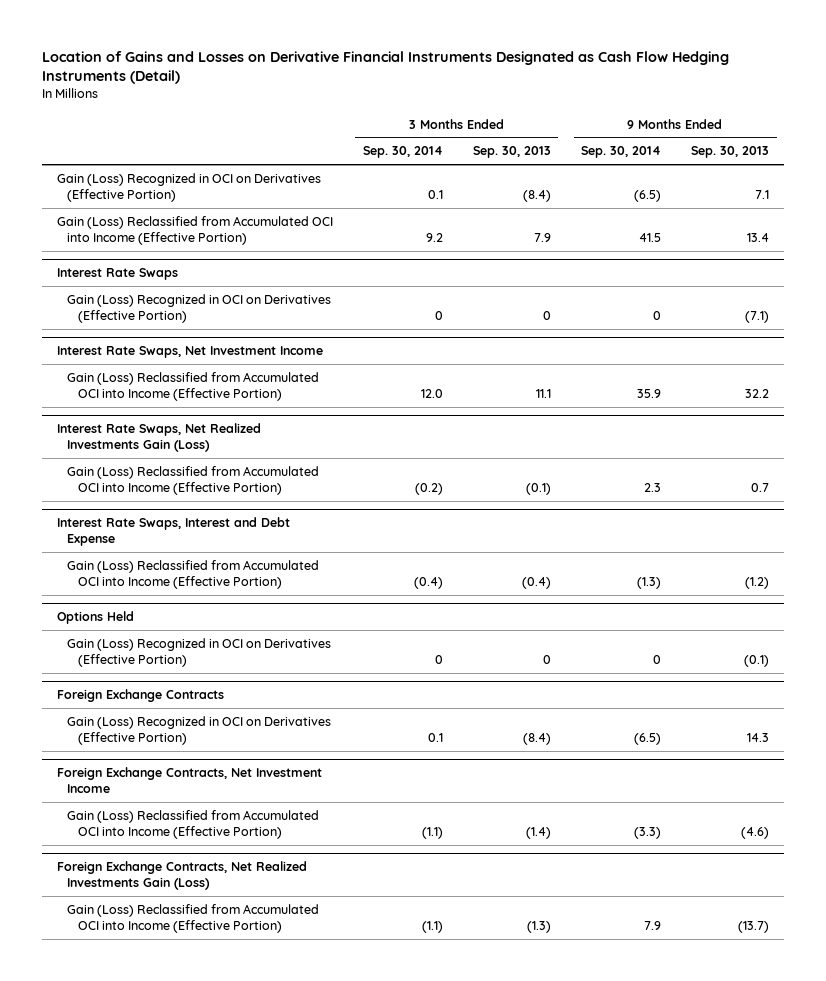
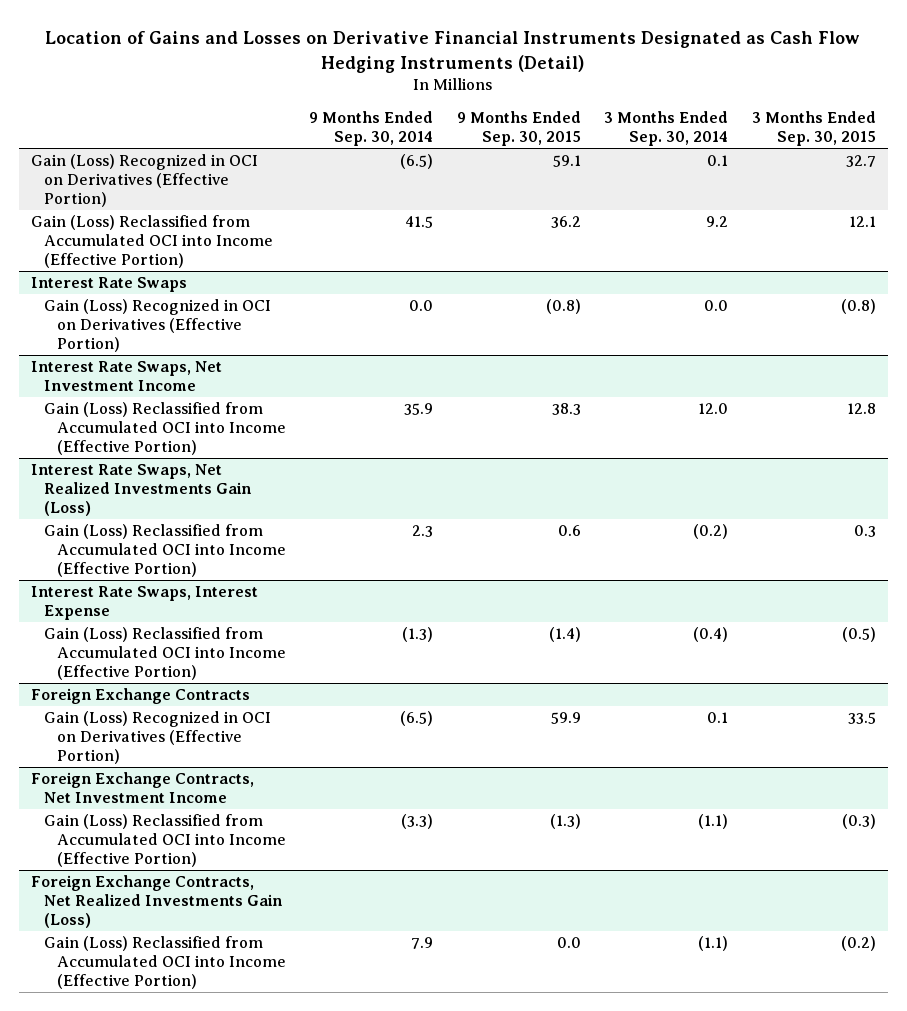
- | 3 Months Ended Sep. 30, 2014 | 3 Months Ended Sep. 30, 2013 | 9 Months Ended Sep. 30, 2014 | 9 Months Ended Sep. 30, 2013
+ | 9 Months Ended Sep. 30, 2014 | 9 Months Ended Sep. 30, 2015 | 3 Months Ended Sep. 30, 2014 | 3 Months Ended Sep. 30, 2015
@ Interest Rate Swaps
- Gain (Loss) Recognized in OCI on Derivatives (Effective Portion) | 0 | 0 | 0 | (7.1)
+ Gain (Loss) Recognized in OCI on Derivatives (Effective Portion) | 0.0 | (0.8) | 0.0 | (0.8)
- Interest Rate Swaps, Interest and Debt Expense
+ Interest Rate Swaps, Interest Expense
- Options Held
- Gain (Loss) Recognized in OCI on Derivatives (Effective Portion) | 0 | 0 | 0 | (0.1)

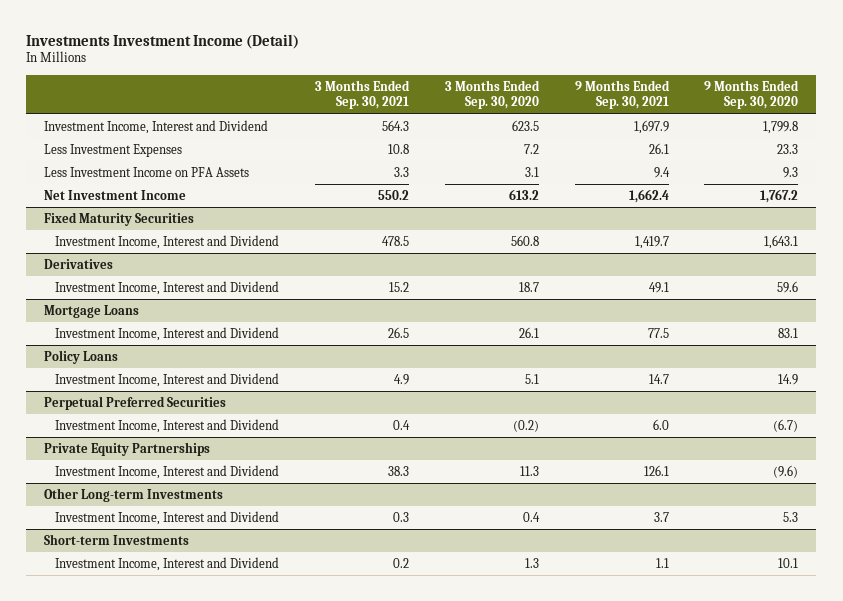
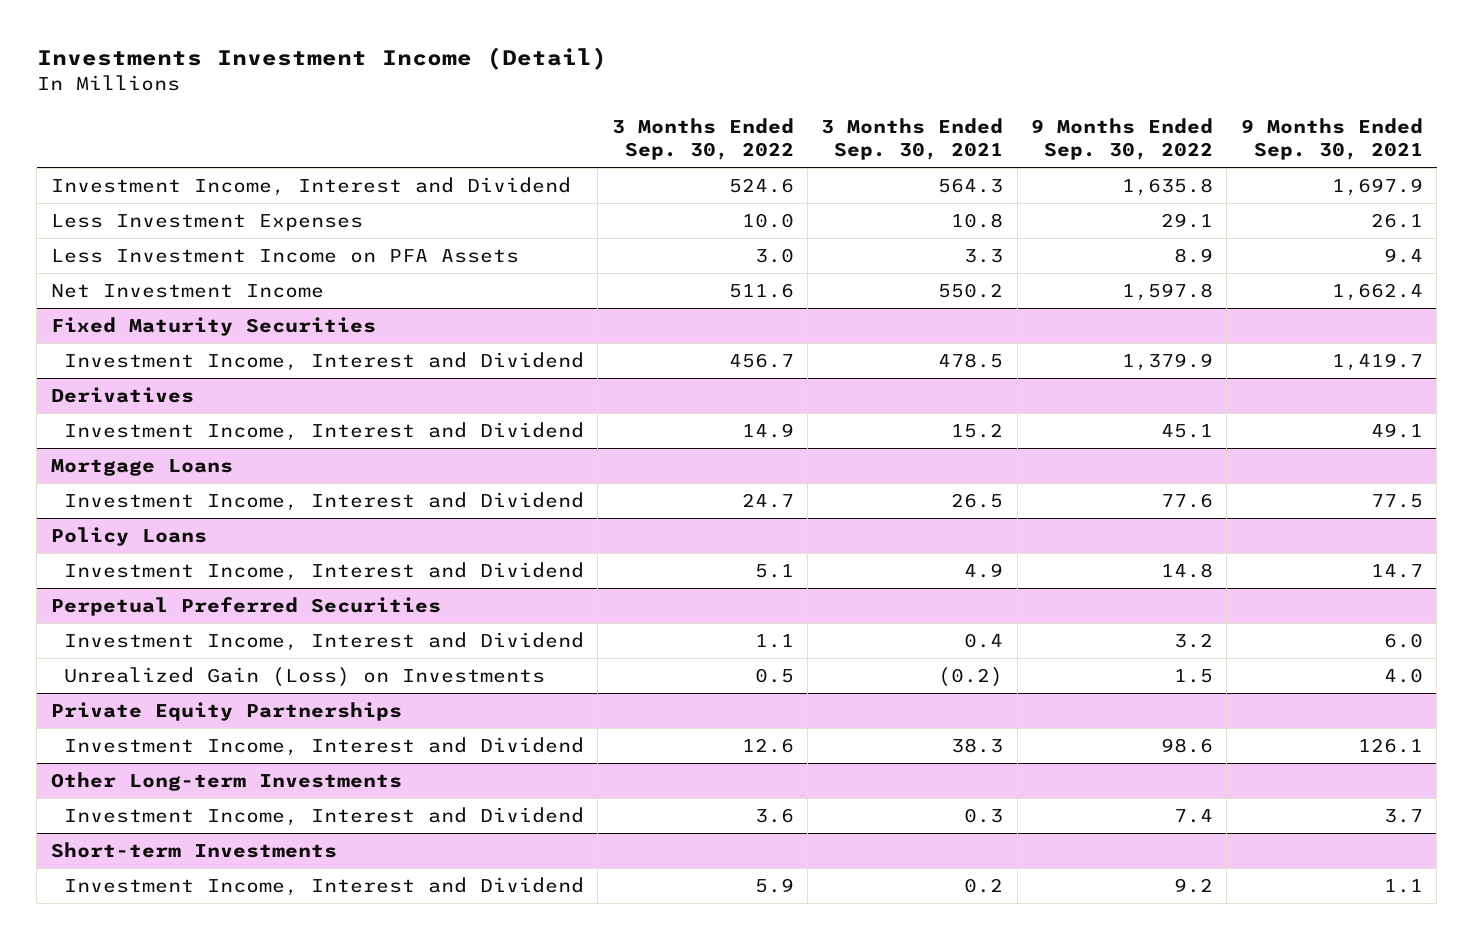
- | 3 Months Ended Sep. 30, 2021 | 3 Months Ended Sep. 30, 2020 | 9 Months Ended Sep. 30, 2021 | 9 Months Ended Sep. 30, 2020
+ | 3 Months Ended Sep. 30, 2022 | 3 Months Ended Sep. 30, 2021 | 9 Months Ended Sep. 30, 2022 | 9 Months Ended Sep. 30, 2021
@ Perpetual Preferred Securities
+ Unrealized Gain (Loss) on Investments | 0.5 | (0.2) | 1.5 | 4.0

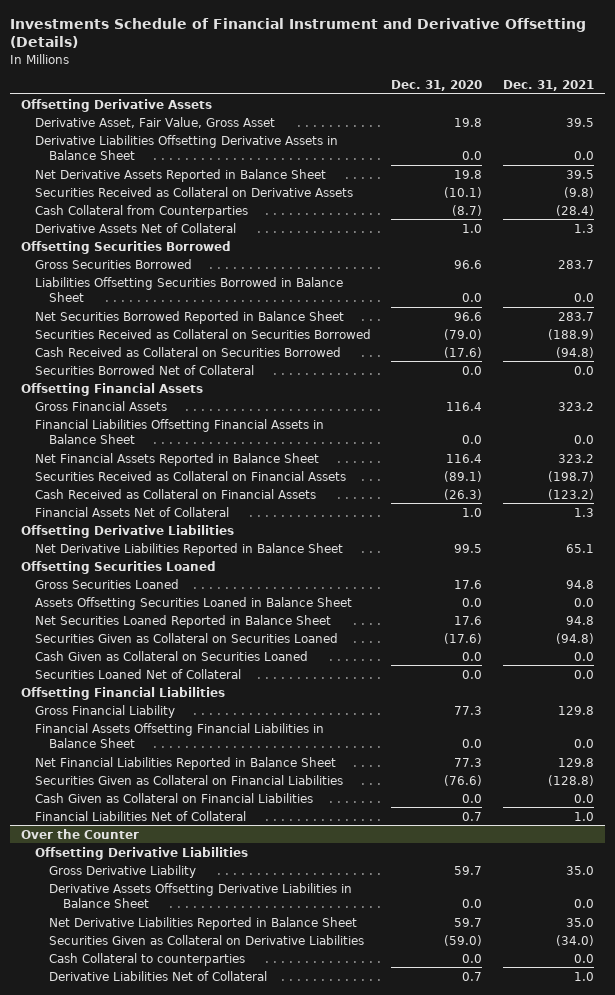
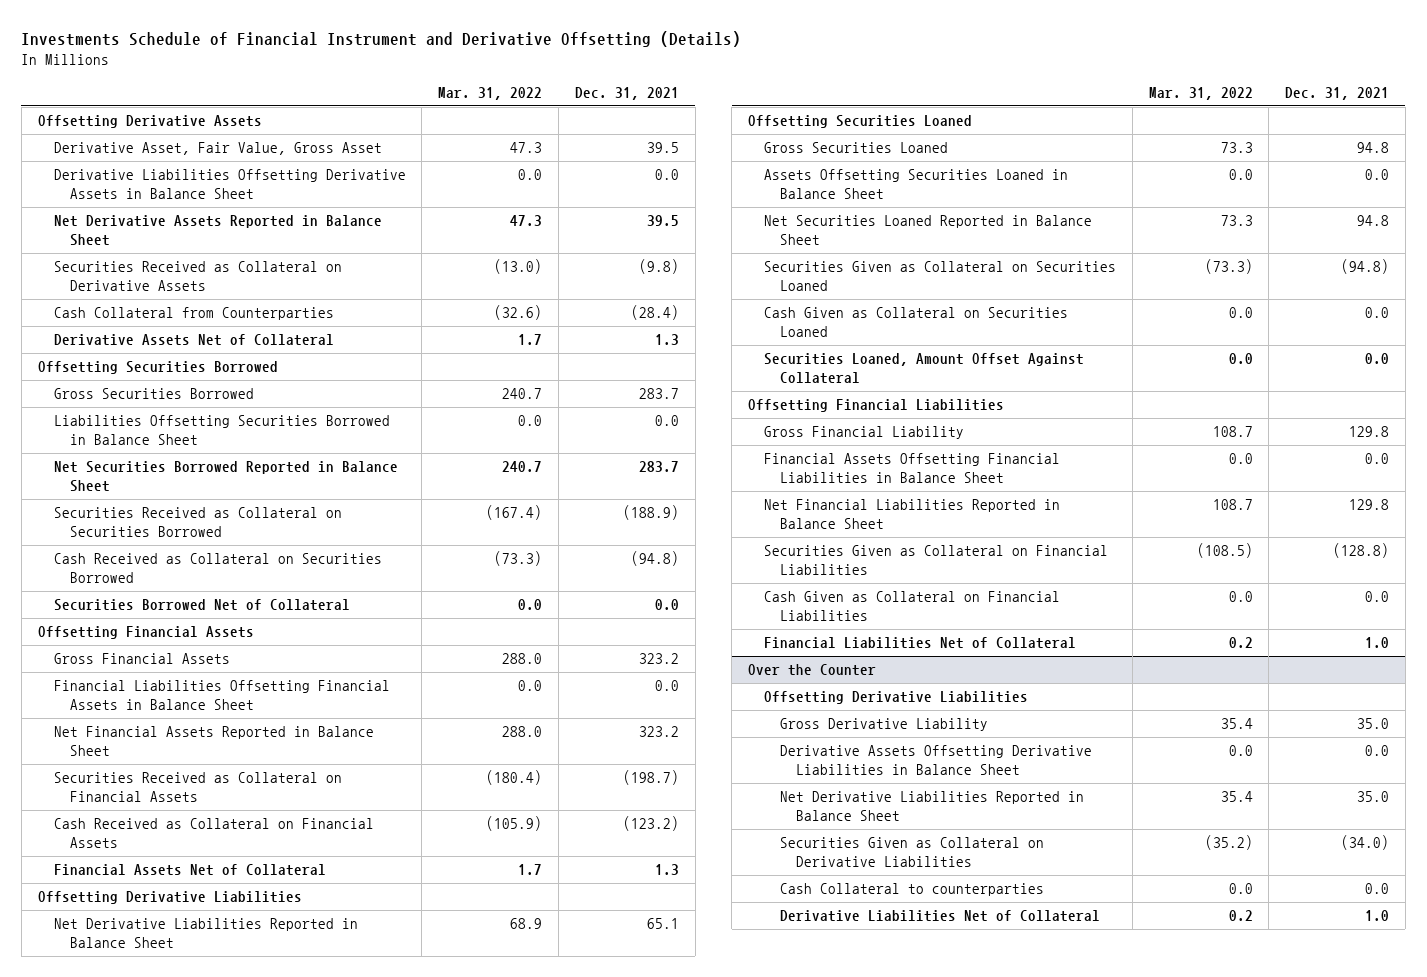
- | Dec. 31, 2020 | Dec. 31, 2021
+ | Mar. 31, 2022 | Dec. 31, 2021
- Securities Loaned Net of Collateral | 0.0 | 0.0
+ Securities Loaned, Amount Offset Against Collateral | 0.0 | 0.0

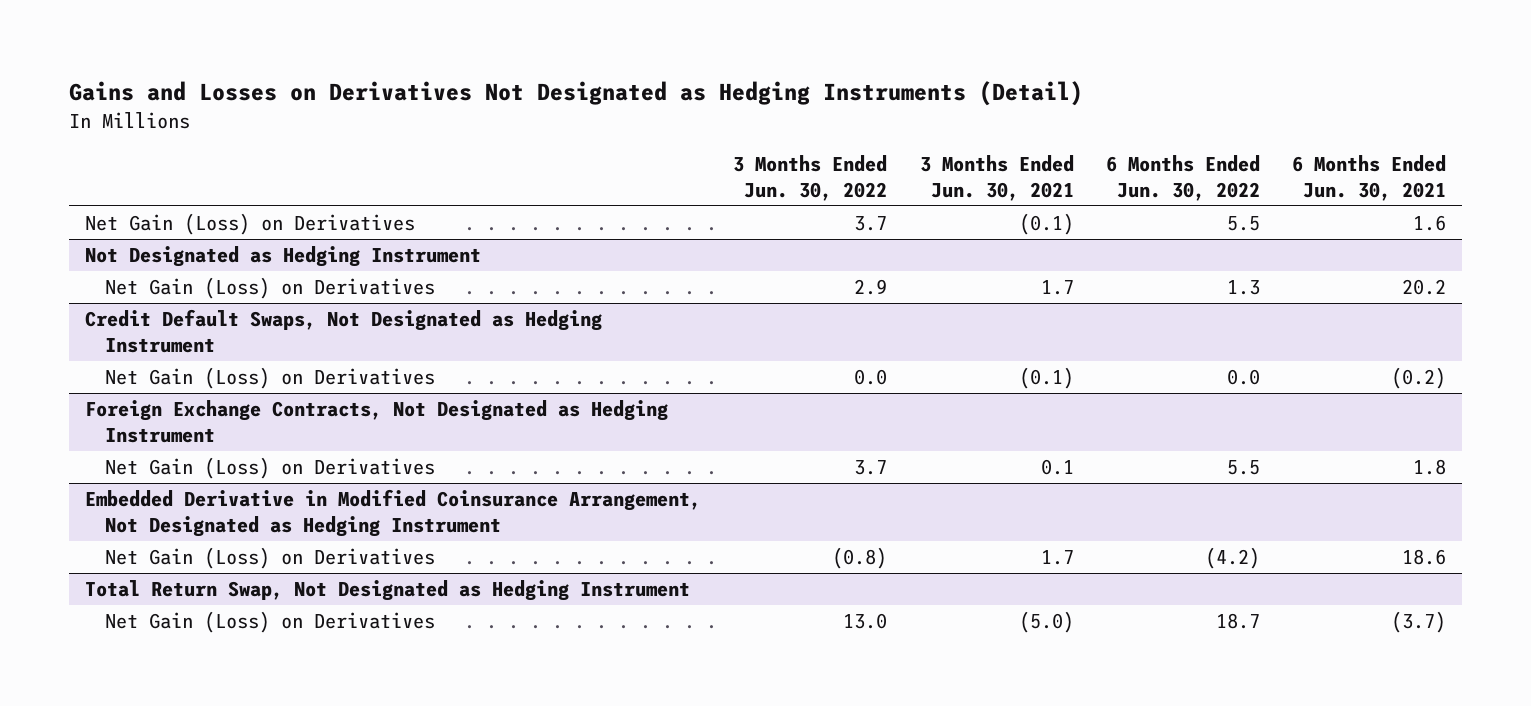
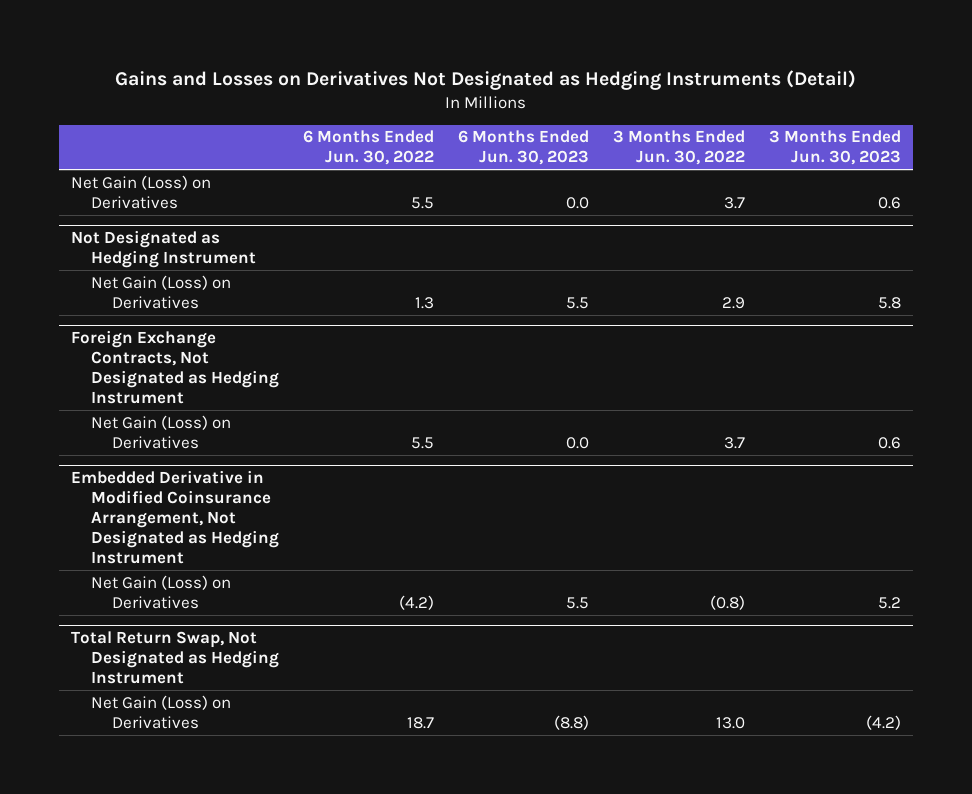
- | 3 Months Ended Jun. 30, 2022 | 3 Months Ended Jun. 30, 2021 | 6 Months Ended Jun. 30, 2022 | 6 Months Ended Jun. 30, 2021
+ | 6 Months Ended Jun. 30, 2022 | 6 Months Ended Jun. 30, 2023 | 3 Months Ended Jun. 30, 2022 | 3 Months Ended Jun. 30, 2023
- Credit Default Swaps, Not Designated as Hedging Instrument
- Net Gain (Loss) on Derivatives | 0.0 | (0.1) | 0.0 | (0.2)

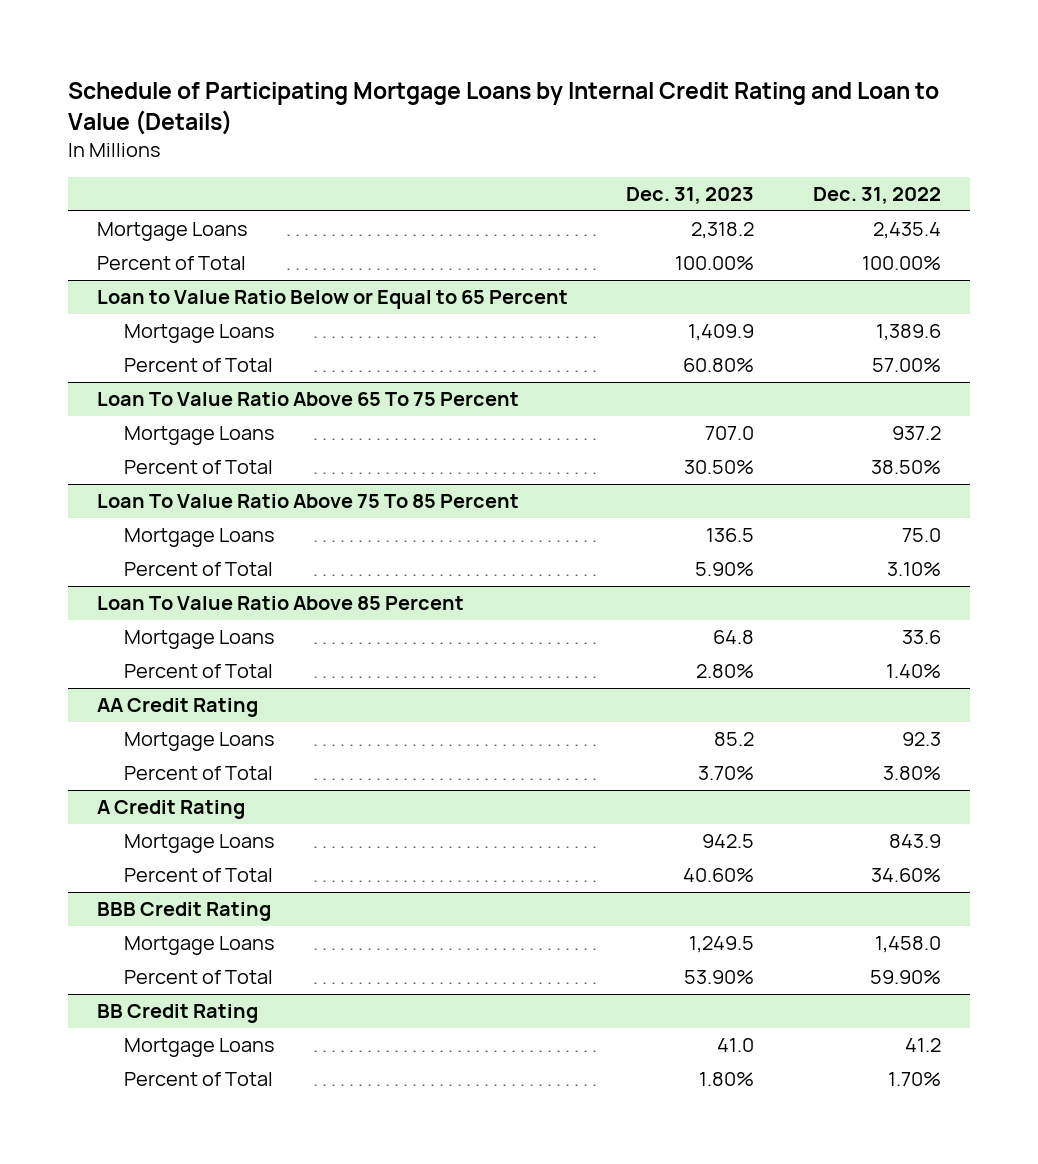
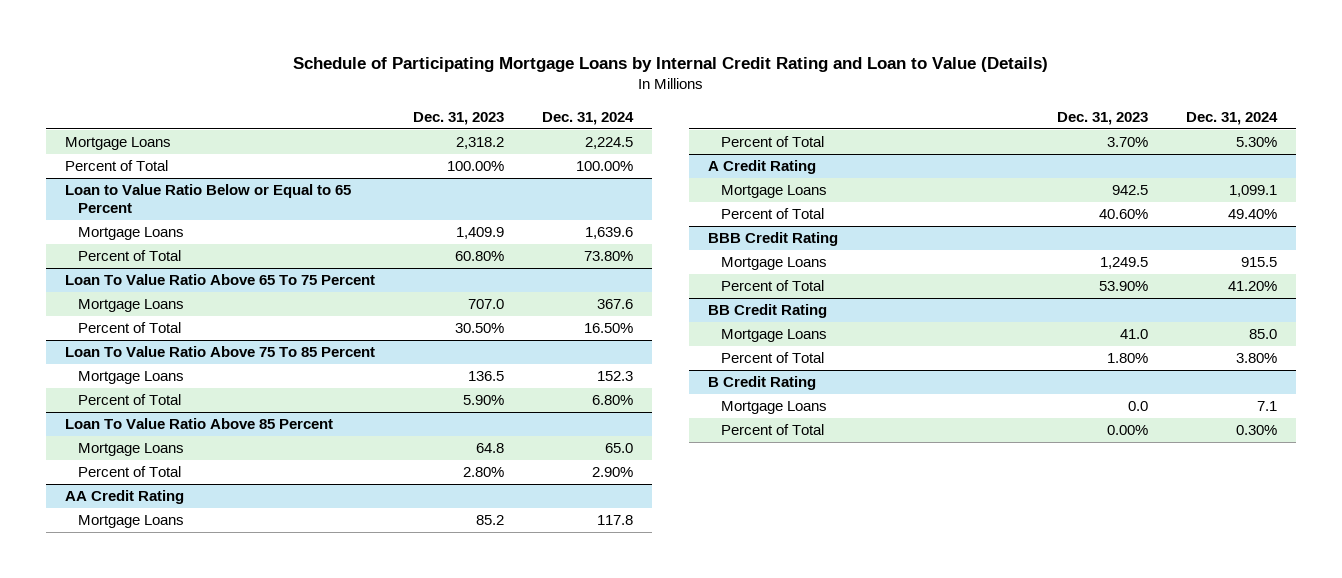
- | Dec. 31, 2023 | Dec. 31, 2022
+ | Dec. 31, 2023 | Dec. 31, 2024
+ B Credit Rating
+ Mortgage Loans | 0.0 | 7.1
+ Percent of Total | 0.00% | 0.30%

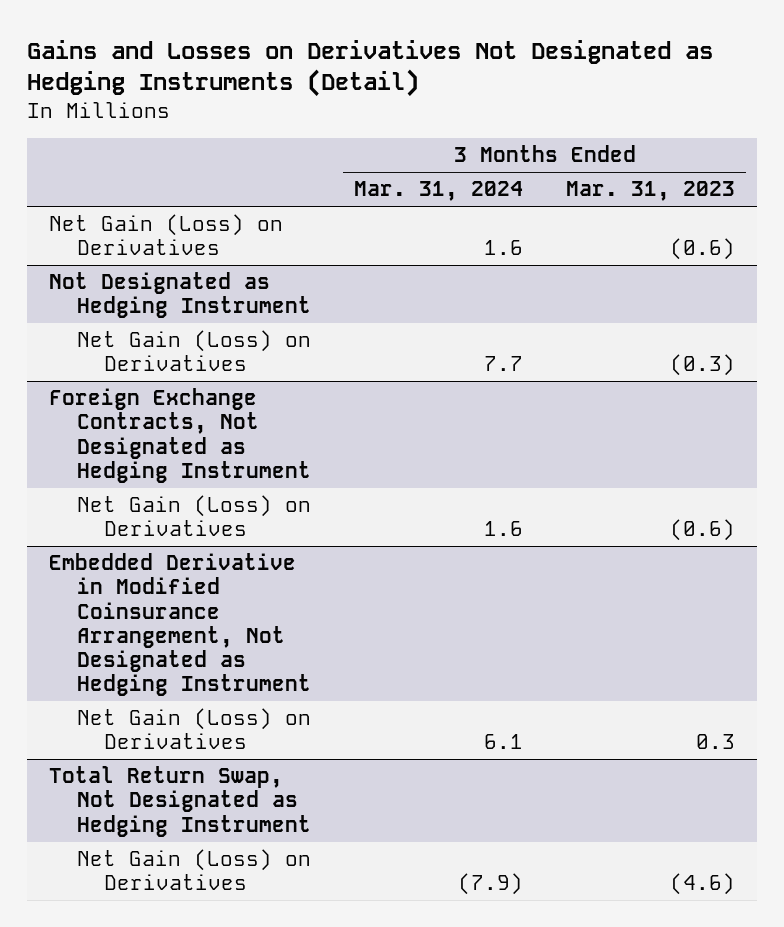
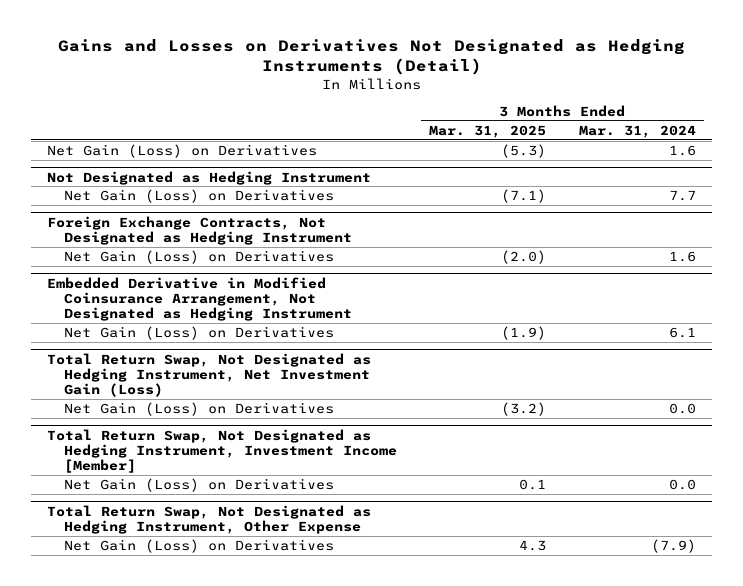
- | 3 Months Ended Mar. 31, 2024 | 3 Months Ended Mar. 31, 2023
+ | 3 Months Ended Mar. 31, 2025 | 3 Months Ended Mar. 31, 2024
- Total Return Swap, Not Designated as Hedging Instrument
+ Total Return Swap, Not Designated as Hedging Instrument, Net Investment Gain (Loss)
+ Net Gain (Loss) on Derivatives | (3.2) | 0.0
+ Total Return Swap, Not Designated as Hedging Instrument, Investment Income [Member]
+ Net Gain (Loss) on Derivatives | 0.1 | 0.0
+ Total Return Swap, Not Designated as Hedging Instrument, Other Expense

